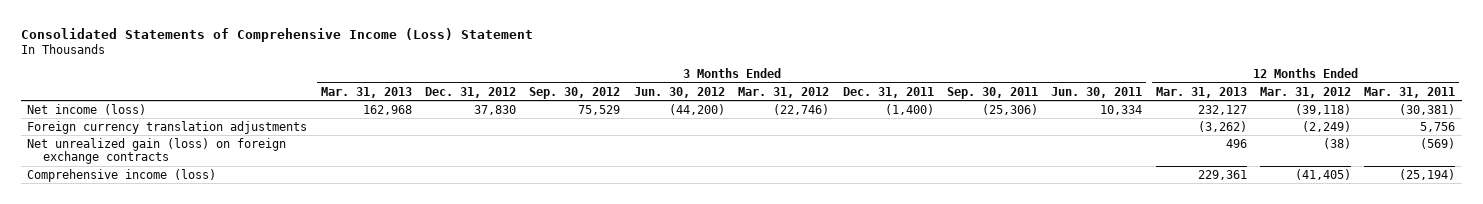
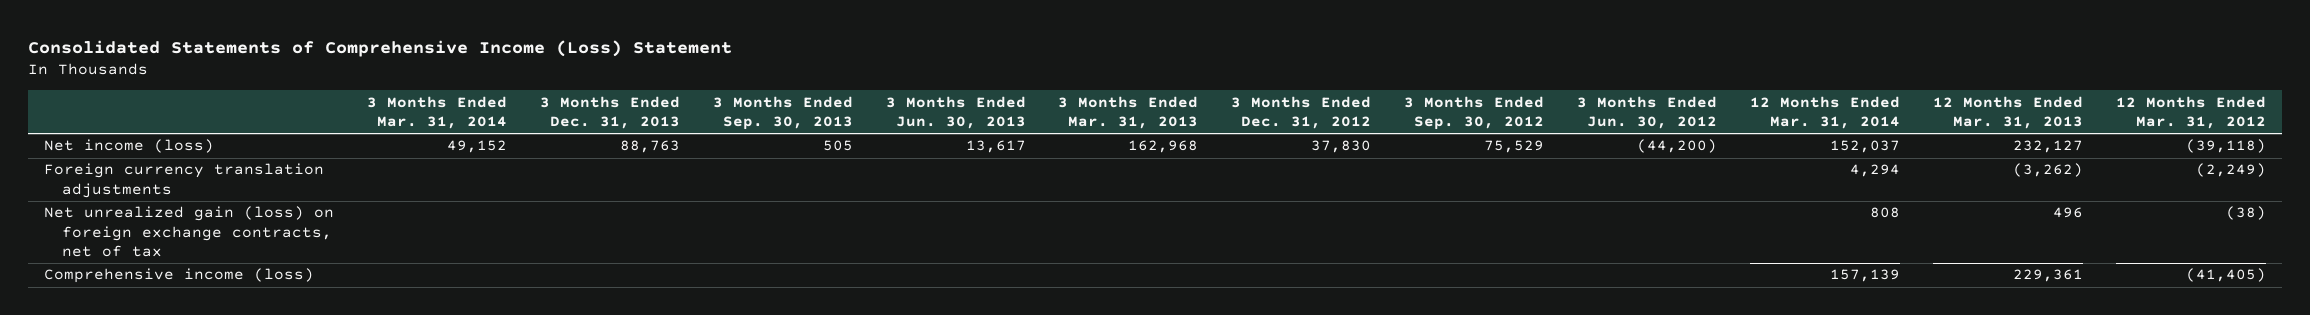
- | 3 Months Ended Mar. 31, 2013 | 3 Months Ended Dec. 31, 2012 | 3 Months Ended Sep. 30, 2012 | 3 Months Ended Jun. 30, 2012 | 3 Months Ended Mar. 31, 2012 | 3 Months Ended Dec. 31, 2011 | 3 Months Ended Sep. 30, 2011 | 3 Months Ended Jun. 30, 2011 | 12 Months Ended Mar. 31, 2013 | 12 Months Ended Mar. 31, 2012 | 12 Months Ended Mar. 31, 2011
+ | 3 Months Ended Mar. 31, 2014 | 3 Months Ended Dec. 31, 2013 | 3 Months Ended Sep. 30, 2013 | 3 Months Ended Jun. 30, 2013 | 3 Months Ended Mar. 31, 2013 | 3 Months Ended Dec. 31, 2012 | 3 Months Ended Sep. 30, 2012 | 3 Months Ended Jun. 30, 2012 | 12 Months Ended Mar. 31, 2014 | 12 Months Ended Mar. 31, 2013 | 12 Months Ended Mar. 31, 2012
- Net unrealized gain (loss) on foreign exchange contracts | | | | | | | | | 496 | (38) | (569)
+ Net unrealized gain (loss) on foreign exchange contracts, net of tax | | | | | | | | | 808 | 496 | (38)

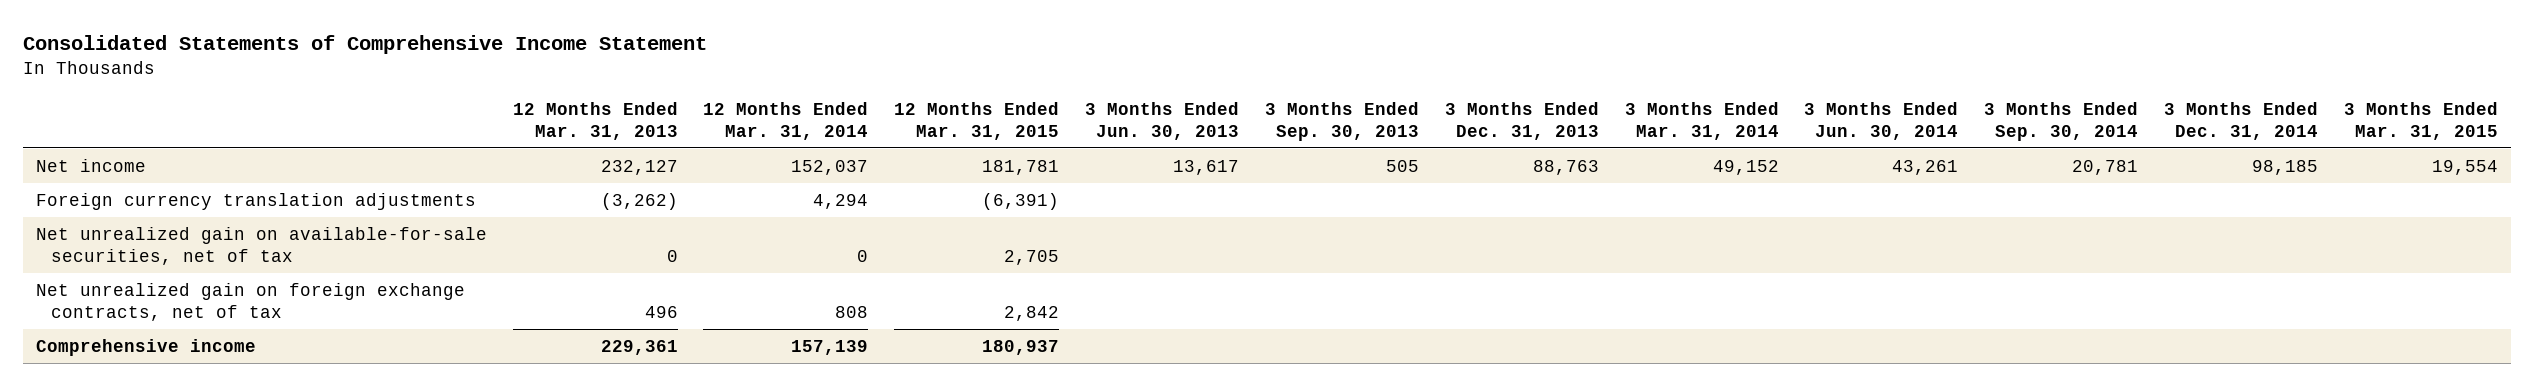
- Consolidated Statements of Comprehensive Income (Loss) Statement
+ Consolidated Statements of Comprehensive Income Statement
- | 3 Months Ended Mar. 31, 2014 | 3 Months Ended Dec. 31, 2013 | 3 Months Ended Sep. 30, 2013 | 3 Months Ended Jun. 30, 2013 | 3 Months Ended Mar. 31, 2013 | 3 Months Ended Dec. 31, 2012 | 3 Months Ended Sep. 30, 2012 | 3 Months Ended Jun. 30, 2012 | 12 Months Ended Mar. 31, 2014 | 12 Months Ended Mar. 31, 2013 | 12 Months Ended Mar. 31, 2012
+ | 12 Months Ended Mar. 31, 2013 | 12 Months Ended Mar. 31, 2014 | 12 Months Ended Mar. 31, 2015 | 3 Months Ended Jun. 30, 2013 | 3 Months Ended Sep. 30, 2013 | 3 Months Ended Dec. 31, 2013 | 3 Months Ended Mar. 31, 2014 | 3 Months Ended Jun. 30, 2014 | 3 Months Ended Sep. 30, 2014 | 3 Months Ended Dec. 31, 2014 | 3 Months Ended Mar. 31, 2015
- Net income (loss) | 49,152 | 88,763 | 505 | 13,617 | 162,968 | 37,830 | 75,529 | (44,200) | 152,037 | 232,127 | (39,118)
+ Net income | 232,127 | 152,037 | 181,781 | 13,617 | 505 | 88,763 | 49,152 | 43,261 | 20,781 | 98,185 | 19,554
- Net unrealized gain (loss) on foreign exchange contracts, net of tax | | | | | | | | | 808 | 496 | (38)
- Comprehensive income (loss) | | | | | | | | | 157,139 | 229,361 | (41,405)
+ Net unrealized gain on available-for-sale securities, net of tax | 0 | 0 | 2,705 | | | | | | | |
+ Net unrealized gain on foreign exchange contracts, net of tax | 496 | 808 | 2,842 | | | | | | | |
+ Comprehensive income | 229,361 | 157,139 | 180,937 | | | | | | | |

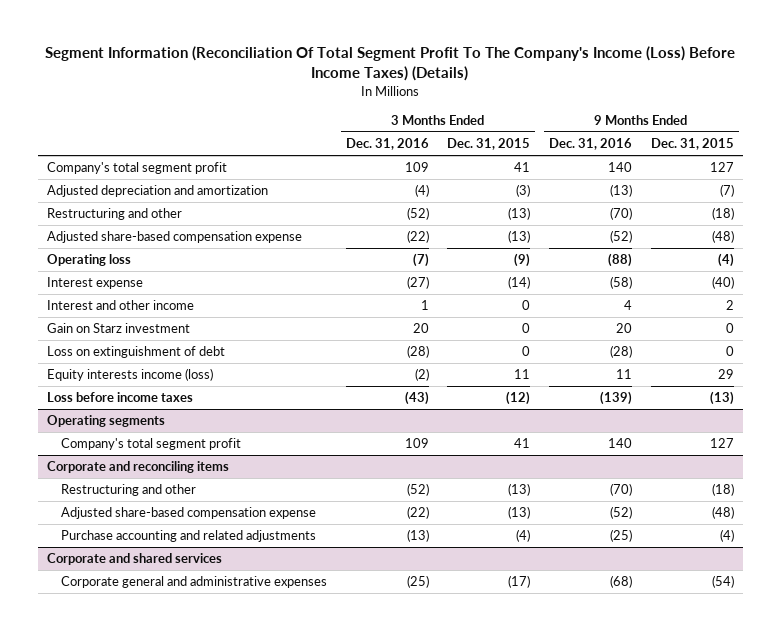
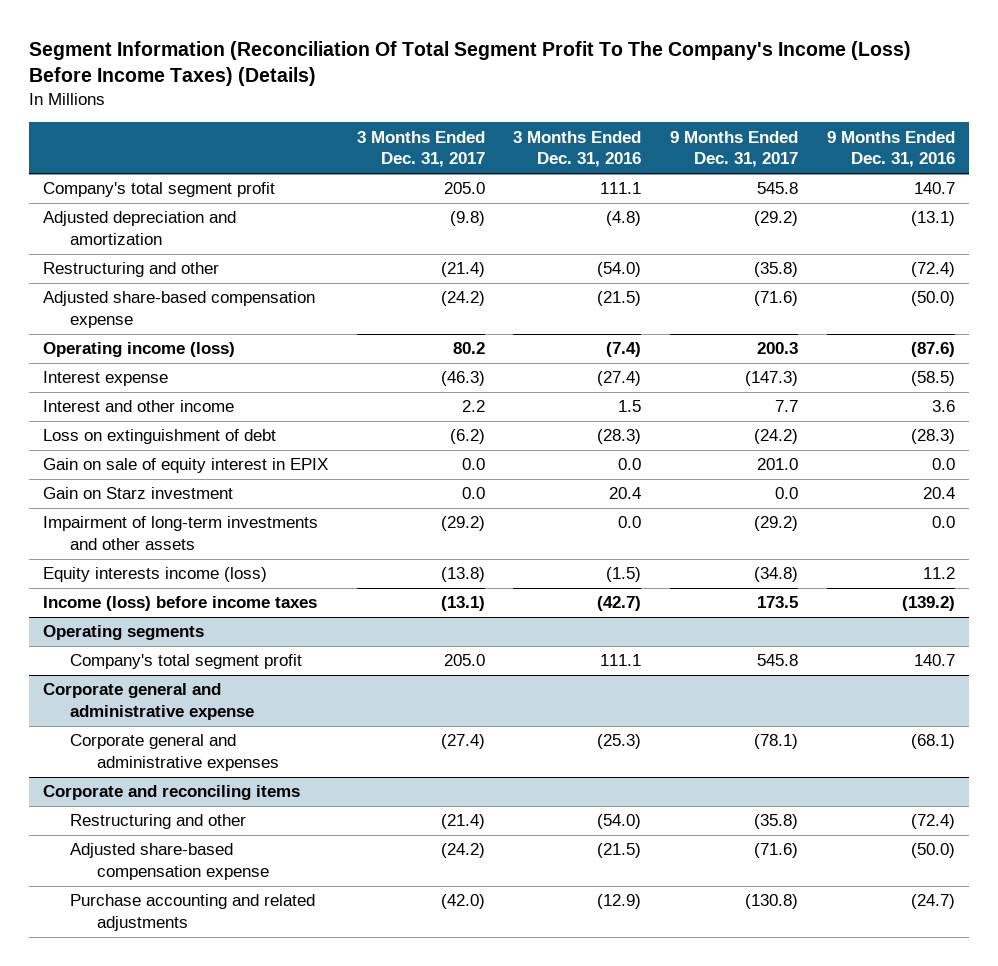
- | 3 Months Ended Dec. 31, 2016 | 3 Months Ended Dec. 31, 2015 | 9 Months Ended Dec. 31, 2016 | 9 Months Ended Dec. 31, 2015
+ | 3 Months Ended Dec. 31, 2017 | 3 Months Ended Dec. 31, 2016 | 9 Months Ended Dec. 31, 2017 | 9 Months Ended Dec. 31, 2016
- Company's total segment profit | 109 | 41 | 140 | 127
- Adjusted depreciation and amortization | (4) | (3) | (13) | (7)
- Restructuring and other | (52) | (13) | (70) | (18)
- Adjusted share-based compensation expense | (22) | (13) | (52) | (48)
- Operating loss | (7) | (9) | (88) | (4)
- Interest expense | (27) | (14) | (58) | (40)
- Interest and other income | 1 | 0 | 4 | 2
- Gain on Starz investment | 20 | 0 | 20 | 0
- Loss on extinguishment of debt | (28) | 0 | (28) | 0
- Equity interests income (loss) | (2) | 11 | 11 | 29
- Loss before income taxes | (43) | (12) | (139) | (13)
+ Company's total segment profit | 205.0 | 111.1 | 545.8 | 140.7
+ Adjusted depreciation and amortization | (9.8) | (4.8) | (29.2) | (13.1)
+ Restructuring and other | (21.4) | (54.0) | (35.8) | (72.4)
+ Adjusted share-based compensation expense | (24.2) | (21.5) | (71.6) | (50.0)
+ Operating income (loss) | 80.2 | (7.4) | 200.3 | (87.6)
+ Interest expense | (46.3) | (27.4) | (147.3) | (58.5)
+ Interest and other income | 2.2 | 1.5 | 7.7 | 3.6
+ Loss on extinguishment of debt | (6.2) | (28.3) | (24.2) | (28.3)
+ Gain on sale of equity interest in EPIX | 0.0 | 0.0 | 201.0 | 0.0
+ Gain on Starz investment | 0.0 | 20.4 | 0.0 | 20.4
+ Impairment of long-term investments and other assets | (29.2) | 0.0 | (29.2) | 0.0
+ Equity interests income (loss) | (13.8) | (1.5) | (34.8) | 11.2
+ Income (loss) before income taxes | (13.1) | (42.7) | 173.5 | (139.2)
@ Operating segments
- Company's total segment profit | 109 | 41 | 140 | 127
+ Company's total segment profit | 205.0 | 111.1 | 545.8 | 140.7
+ Corporate general and administrative expense
+ Corporate general and administrative expenses | (27.4) | (25.3) | (78.1) | (68.1)
@ Corporate and reconciling items
- Restructuring and other | (52) | (13) | (70) | (18)
- Adjusted share-based compensation expense | (22) | (13) | (52) | (48)
- Purchase accounting and related adjustments | (13) | (4) | (25) | (4)
- Corporate and shared services
- Corporate general and administrative expenses | (25) | (17) | (68) | (54)
@ Corporate and reconciling items
+ Restructuring and other | (21.4) | (54.0) | (35.8) | (72.4)
+ Adjusted share-based compensation expense | (24.2) | (21.5) | (71.6) | (50.0)
+ Purchase accounting and related adjustments | (42.0) | (12.9) | (130.8) | (24.7)

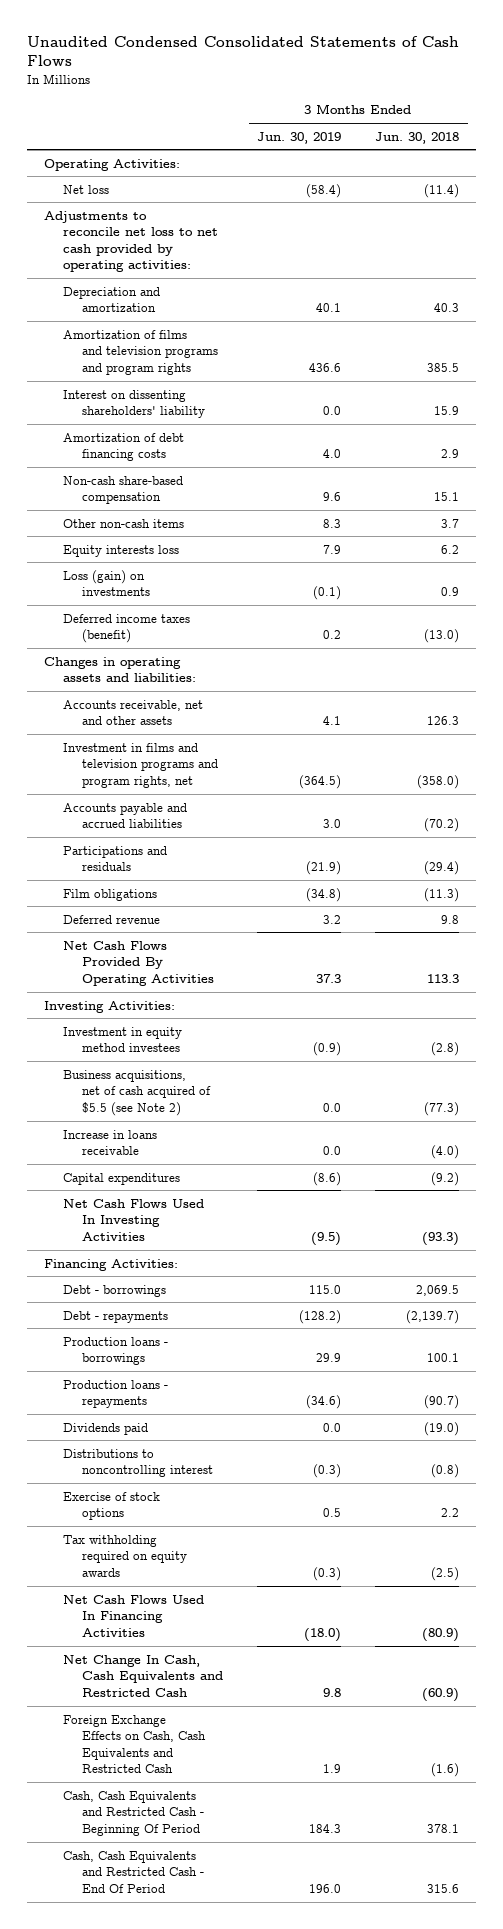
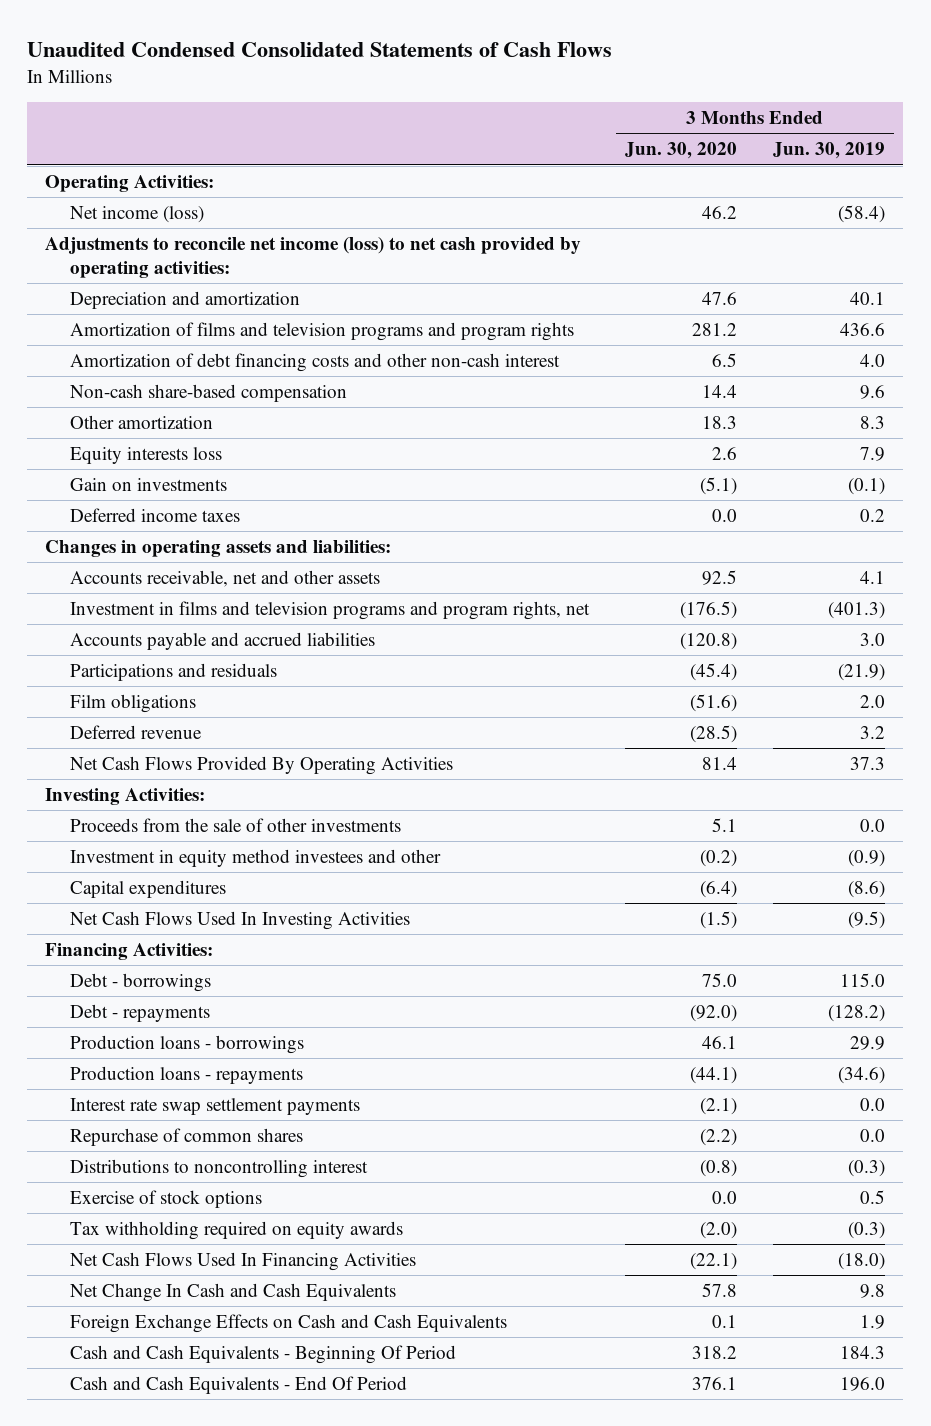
- | 3 Months Ended Jun. 30, 2019 | 3 Months Ended Jun. 30, 2018
+ | 3 Months Ended Jun. 30, 2020 | 3 Months Ended Jun. 30, 2019
- Net loss | (58.4) | (11.4)
- Adjustments to reconcile net loss to net cash provided by operating activities:
+ Net income (loss) | 46.2 | (58.4)
+ Adjustments to reconcile net income (loss) to net cash provided by operating activities:
- Interest on dissenting shareholders' liability | 0.0 | 15.9
- Amortization of debt financing costs | 4.0 | 2.9
+ Amortization of debt financing costs and other non-cash interest | 6.5 | 4.0
- Other non-cash items | 8.3 | 3.7
+ Other amortization | 18.3 | 8.3
- Loss (gain) on investments | (0.1) | 0.9
- Deferred income taxes (benefit) | 0.2 | (13.0)
+ Gain on investments | (5.1) | (0.1)
+ Deferred income taxes | 0.0 | 0.2
- Investment in films and television programs and program rights, net | (364.5) | (358.0)
+ Investment in films and television programs and program rights, net | (176.5) | (401.3)
- Film obligations | (34.8) | (11.3)
+ Film obligations | (51.6) | 2.0
- Investment in equity method investees | (0.9) | (2.8)
- Business acquisitions, net of cash acquired of $5.5 (see Note 2) | 0.0 | (77.3)
- Increase in loans receivable | 0.0 | (4.0)
+ Proceeds from the sale of other investments | 5.1 | 0.0
+ Investment in equity method investees and other | (0.2) | (0.9)
- Dividends paid | 0.0 | (19.0)
+ Interest rate swap settlement payments | (2.1) | 0.0
+ Repurchase of common shares | (2.2) | 0.0
- Net Change In Cash, Cash Equivalents and Restricted Cash | 9.8 | (60.9)
- Foreign Exchange Effects on Cash, Cash Equivalents and Restricted Cash | 1.9 | (1.6)
- Cash, Cash Equivalents and Restricted Cash - Beginning Of Period | 184.3 | 378.1
- Cash, Cash Equivalents and Restricted Cash - End Of Period | 196.0 | 315.6
+ Net Change In Cash and Cash Equivalents | 57.8 | 9.8
+ Foreign Exchange Effects on Cash and Cash Equivalents | 0.1 | 1.9
+ Cash and Cash Equivalents - Beginning Of Period | 318.2 | 184.3
+ Cash and Cash Equivalents - End Of Period | 376.1 | 196.0

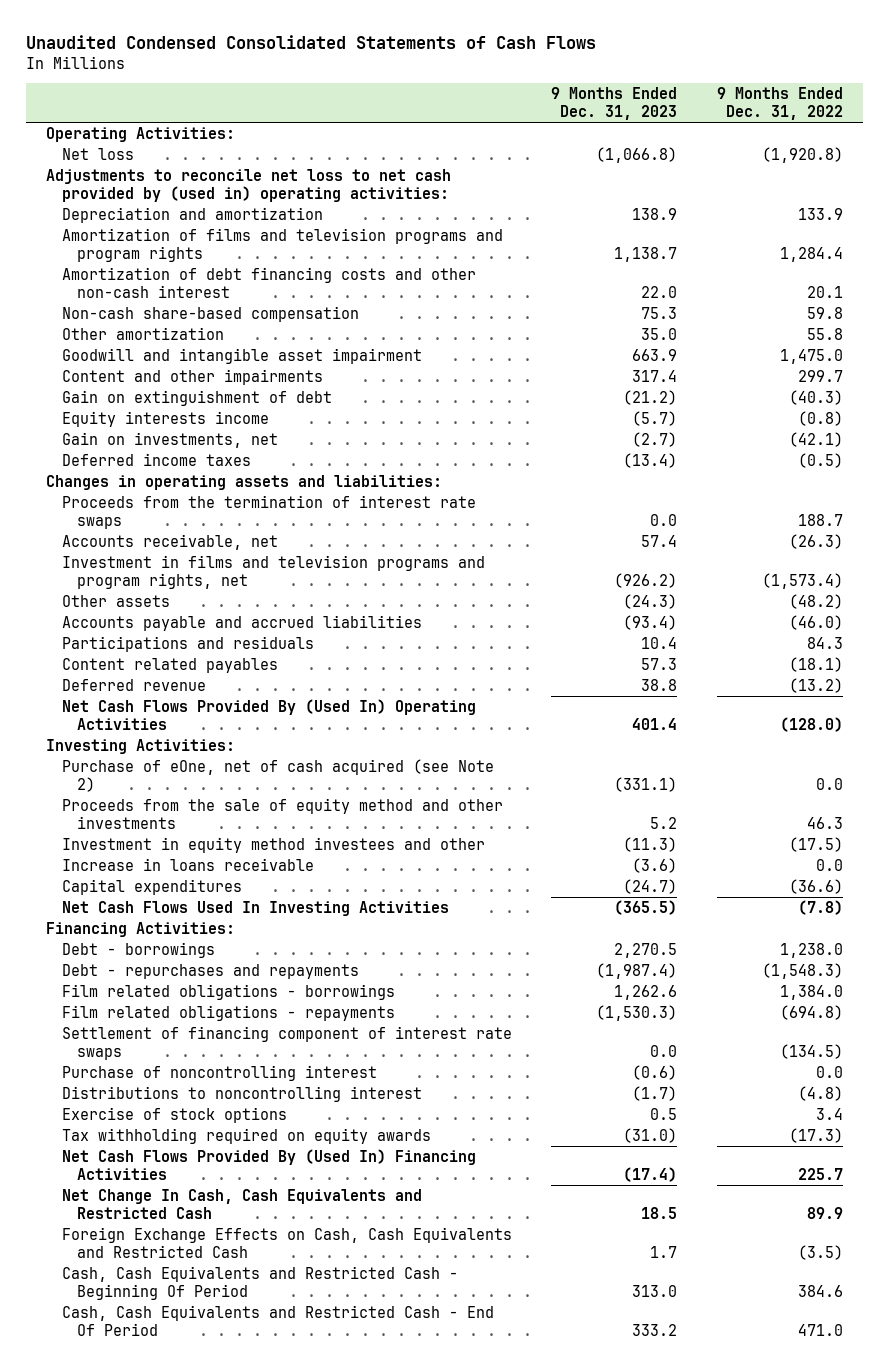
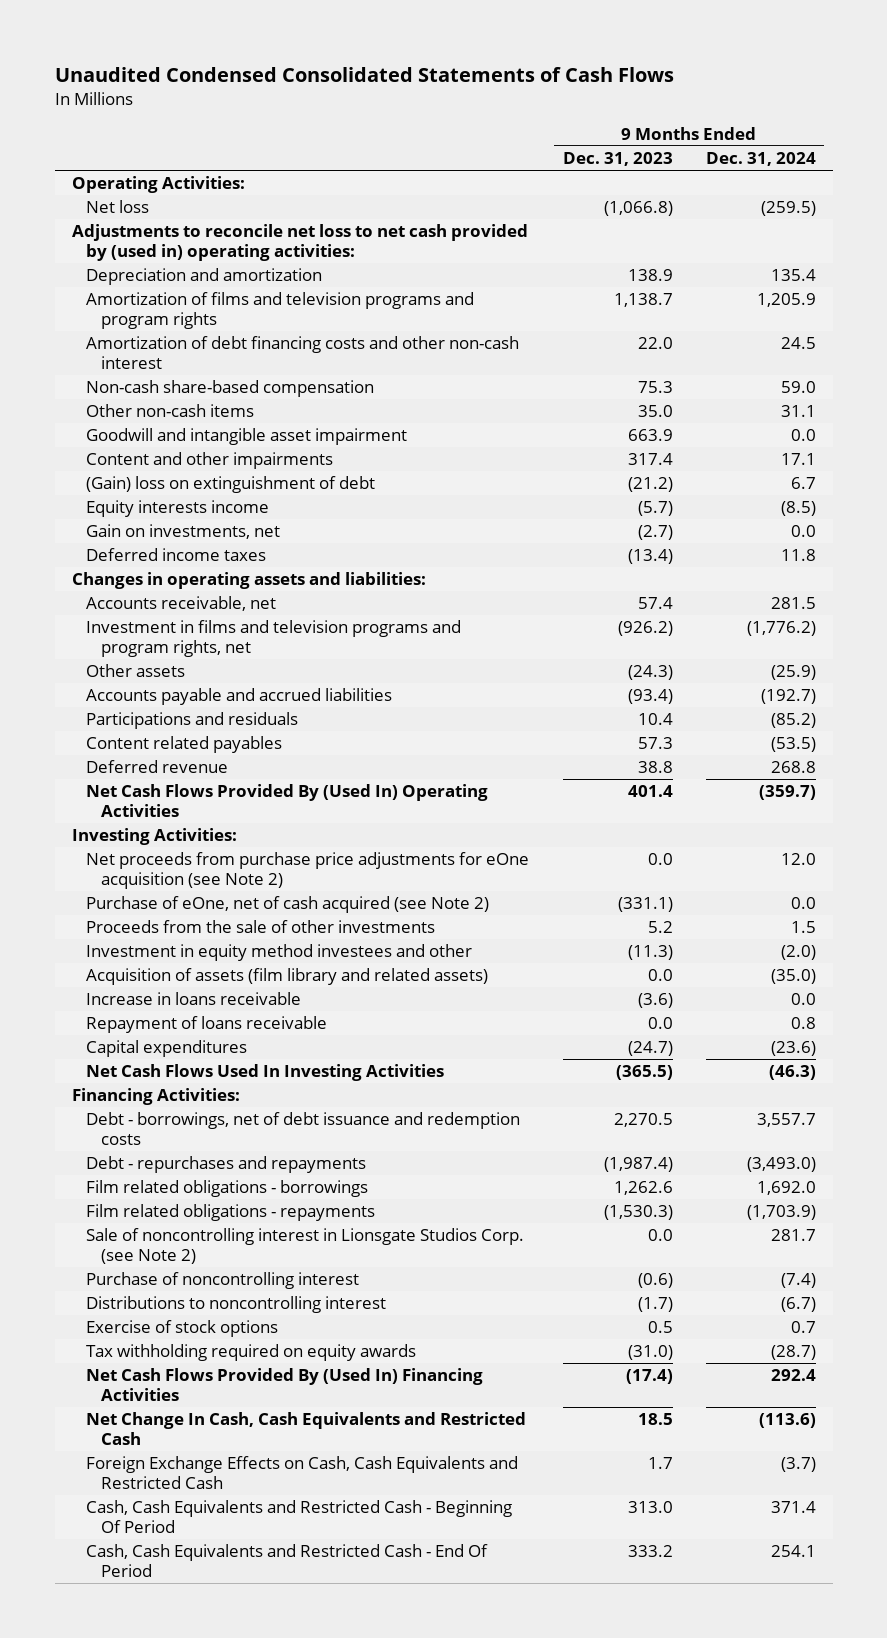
- | 9 Months Ended Dec. 31, 2023 | 9 Months Ended Dec. 31, 2022
+ | 9 Months Ended Dec. 31, 2023 | 9 Months Ended Dec. 31, 2024
- Other amortization | 35.0 | 55.8
+ Other non-cash items | 35.0 | 31.1
- Gain on extinguishment of debt | (21.2) | (40.3)
+ (Gain) loss on extinguishment of debt | (21.2) | 6.7
- Proceeds from the termination of interest rate swaps | 0.0 | 188.7
+ Net proceeds from purchase price adjustments for eOne acquisition (see Note 2) | 0.0 | 12.0
- Proceeds from the sale of equity method and other investments | 5.2 | 46.3
+ Proceeds from the sale of other investments | 5.2 | 1.5
+ Acquisition of assets (film library and related assets) | 0.0 | (35.0)
+ Repayment of loans receivable | 0.0 | 0.8
- Debt - borrowings | 2,270.5 | 1,238.0
+ Debt - borrowings, net of debt issuance and redemption costs | 2,270.5 | 3,557.7
- Settlement of financing component of interest rate swaps | 0.0 | (134.5)
+ Sale of noncontrolling interest in Lionsgate Studios Corp. (see Note 2) | 0.0 | 281.7

